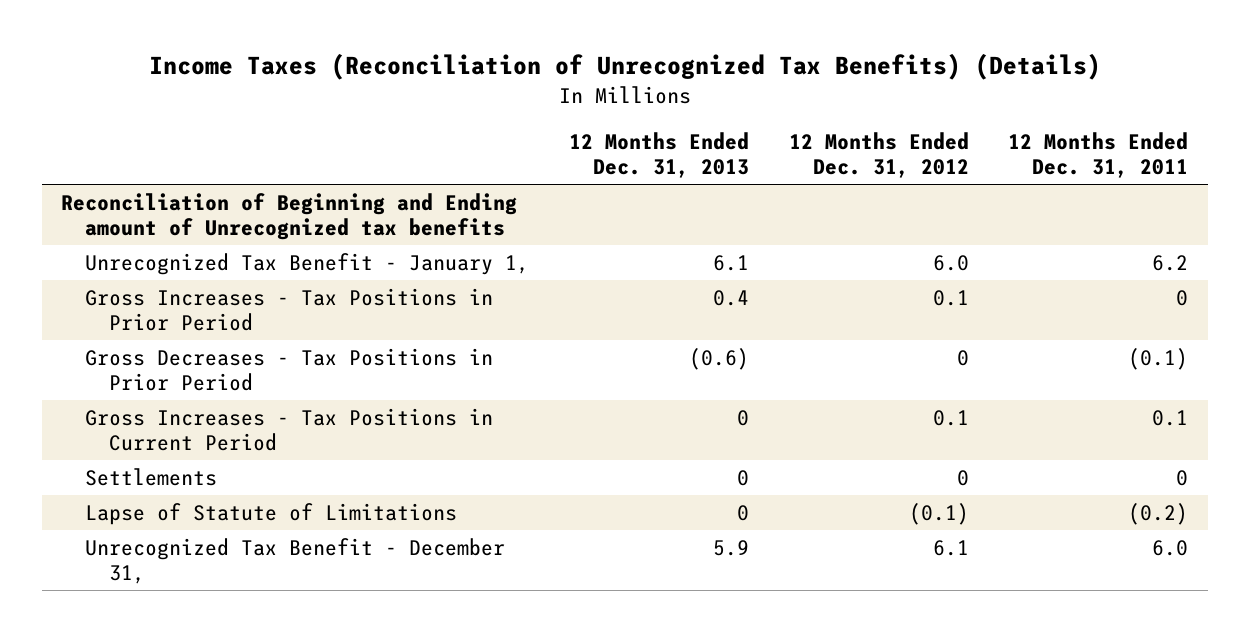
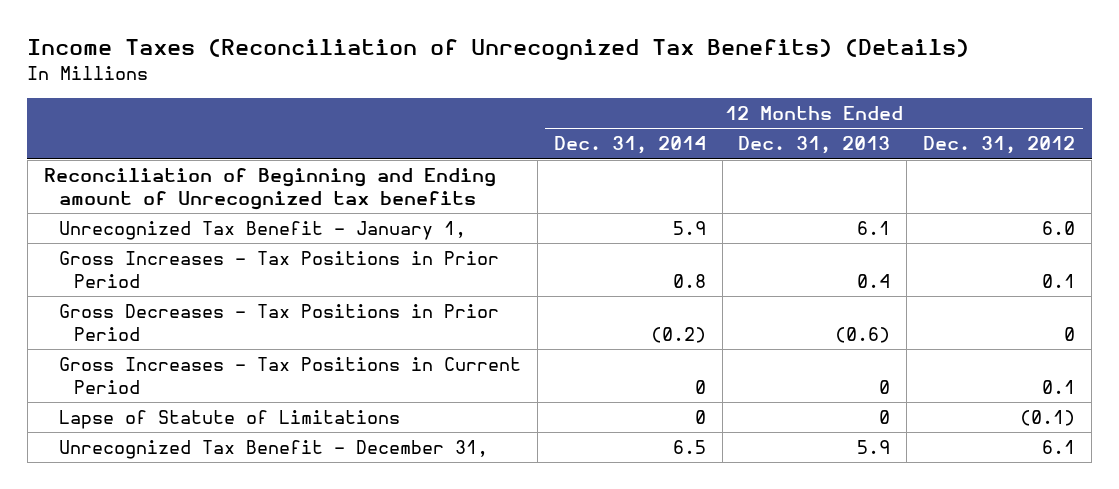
- | 12 Months Ended Dec. 31, 2013 | 12 Months Ended Dec. 31, 2012 | 12 Months Ended Dec. 31, 2011
+ | 12 Months Ended Dec. 31, 2014 | 12 Months Ended Dec. 31, 2013 | 12 Months Ended Dec. 31, 2012
- Settlements | 0 | 0 | 0

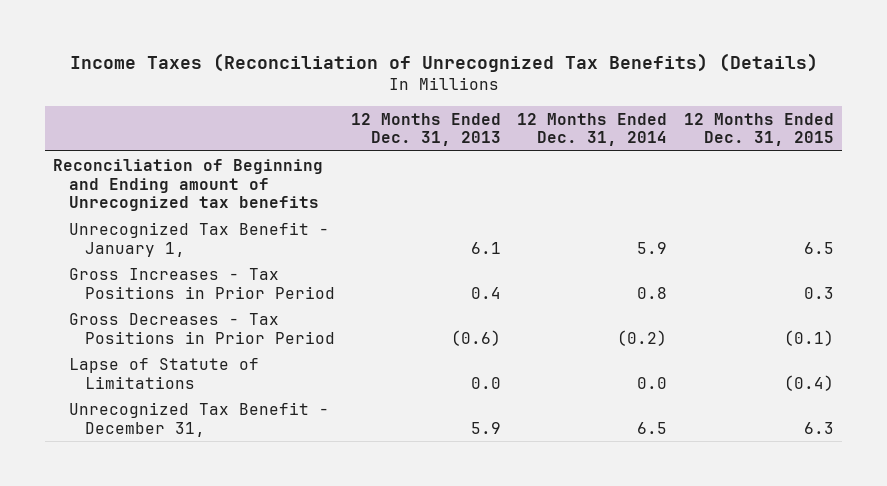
- | 12 Months Ended Dec. 31, 2014 | 12 Months Ended Dec. 31, 2013 | 12 Months Ended Dec. 31, 2012
+ | 12 Months Ended Dec. 31, 2013 | 12 Months Ended Dec. 31, 2014 | 12 Months Ended Dec. 31, 2015
- Gross Increases - Tax Positions in Current Period | 0 | 0 | 0.1
- Lapse of Statute of Limitations | 0 | 0 | (0.1)
+ Lapse of Statute of Limitations | 0.0 | 0.0 | (0.4)

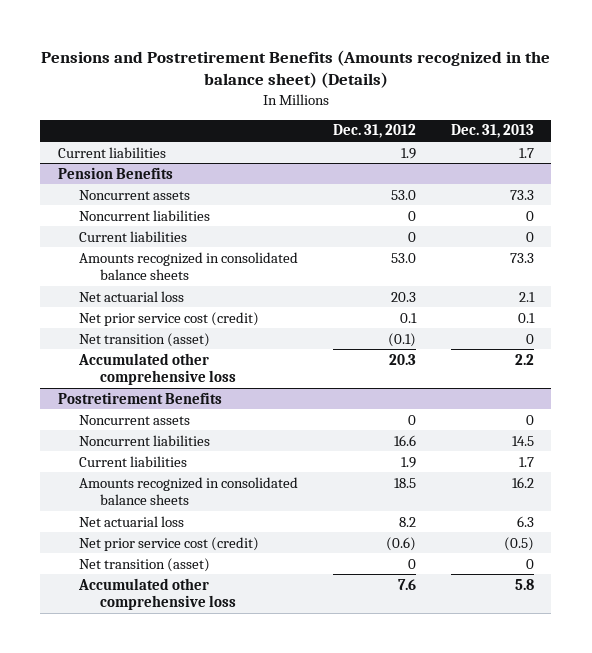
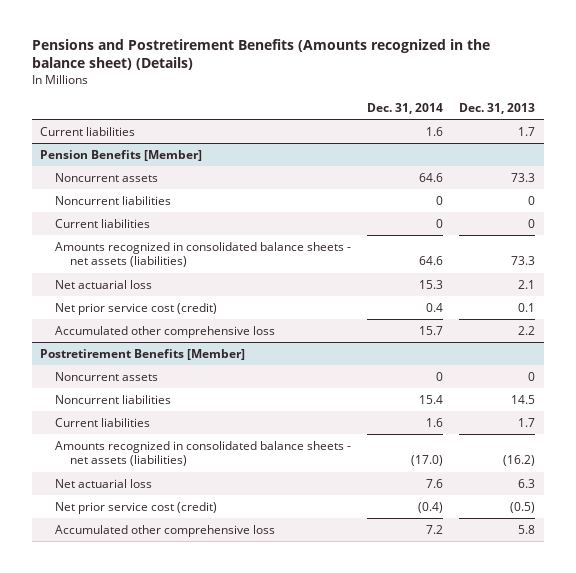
- | Dec. 31, 2012 | Dec. 31, 2013
+ | Dec. 31, 2014 | Dec. 31, 2013
- Pension Benefits
+ Pension Benefits [Member]
- Amounts recognized in consolidated balance sheets | 53.0 | 73.3
+ Amounts recognized in consolidated balance sheets - net assets (liabilities) | 64.6 | 73.3
- Net transition (asset) | (0.1) | 0
- Postretirement Benefits
+ Postretirement Benefits [Member]
- Amounts recognized in consolidated balance sheets | 18.5 | 16.2
+ Amounts recognized in consolidated balance sheets - net assets (liabilities) | (17.0) | (16.2)
- Net transition (asset) | 0 | 0

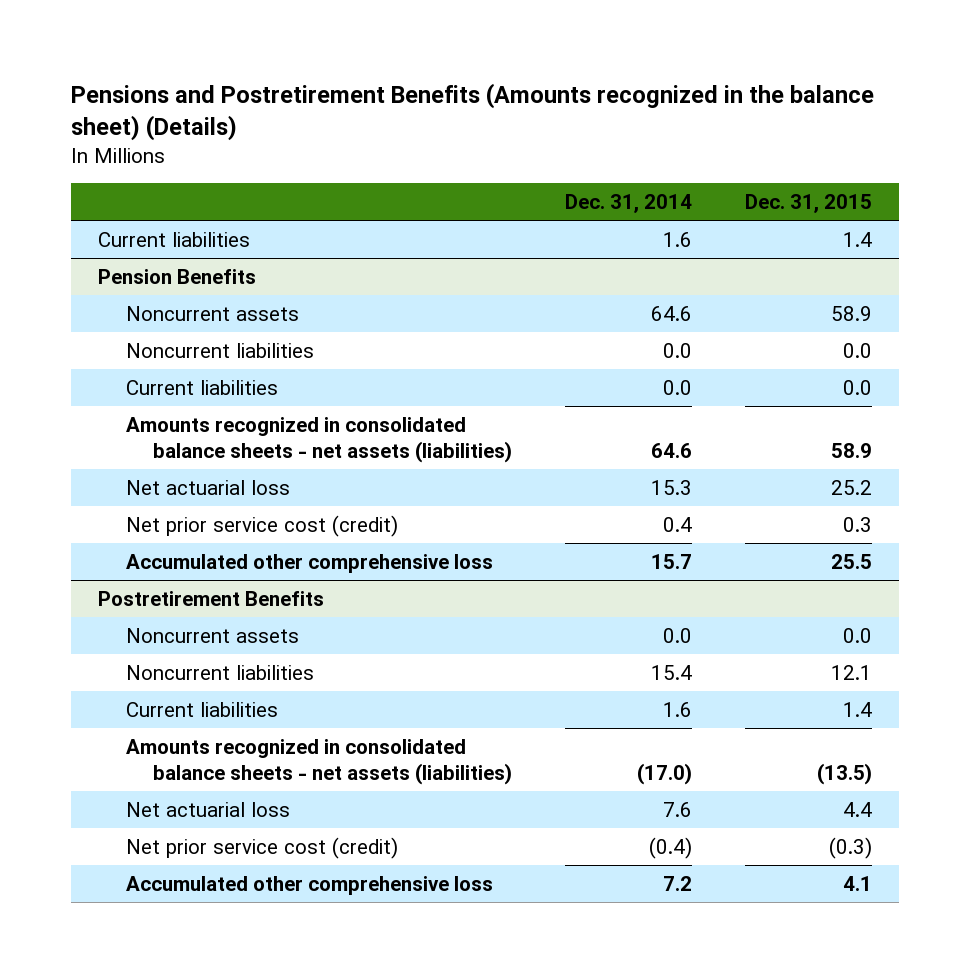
- | Dec. 31, 2014 | Dec. 31, 2013
+ | Dec. 31, 2014 | Dec. 31, 2015
- Pension Benefits [Member]
+ Pension Benefits
- Noncurrent liabilities | 0 | 0
- Current liabilities | 0 | 0
+ Noncurrent liabilities | 0.0 | 0.0
+ Current liabilities | 0.0 | 0.0
- Postretirement Benefits [Member]
- Noncurrent assets | 0 | 0
+ Postretirement Benefits
+ Noncurrent assets | 0.0 | 0.0

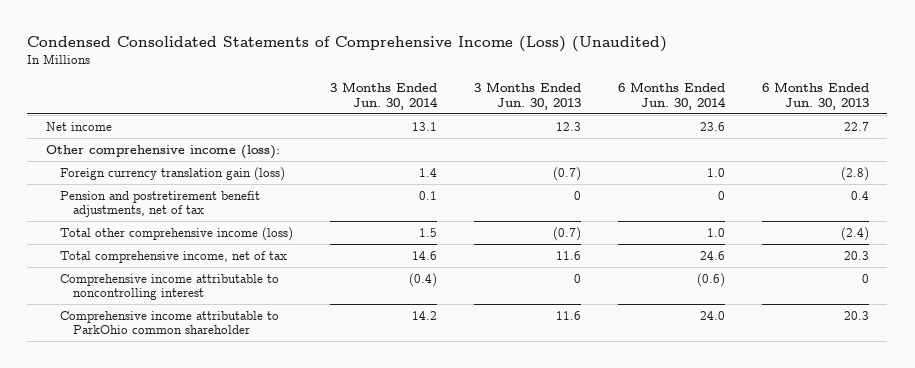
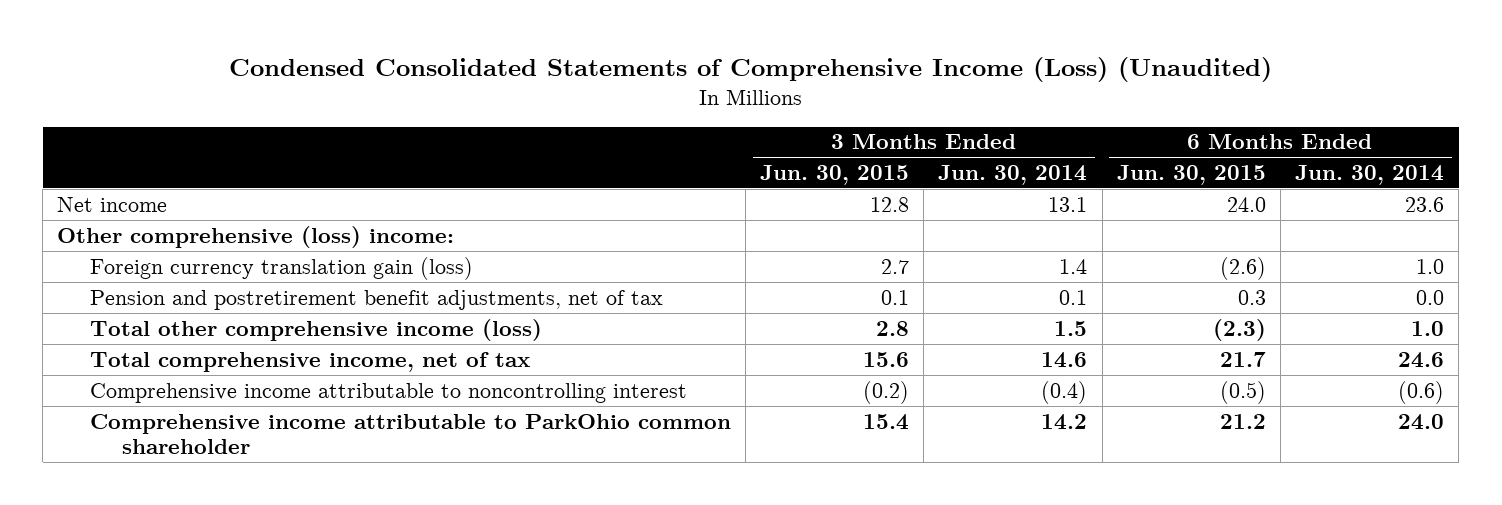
- | 3 Months Ended Jun. 30, 2014 | 3 Months Ended Jun. 30, 2013 | 6 Months Ended Jun. 30, 2014 | 6 Months Ended Jun. 30, 2013
+ | 3 Months Ended Jun. 30, 2015 | 3 Months Ended Jun. 30, 2014 | 6 Months Ended Jun. 30, 2015 | 6 Months Ended Jun. 30, 2014
- Other comprehensive income (loss):
+ Other comprehensive (loss) income:
- Pension and postretirement benefit adjustments, net of tax | 0.1 | 0 | 0 | 0.4
+ Pension and postretirement benefit adjustments, net of tax | 0.1 | 0.1 | 0.3 | 0.0

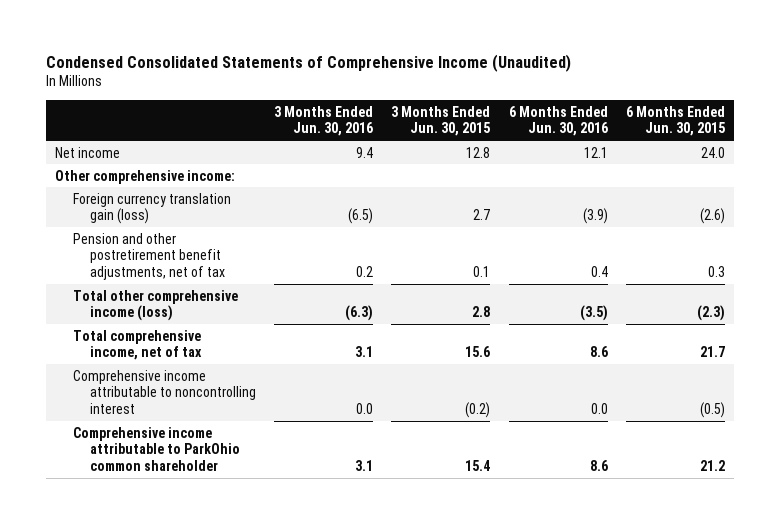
- Condensed Consolidated Statements of Comprehensive Income (Loss) (Unaudited)
+ Condensed Consolidated Statements of Comprehensive Income (Unaudited)
- | 3 Months Ended Jun. 30, 2015 | 3 Months Ended Jun. 30, 2014 | 6 Months Ended Jun. 30, 2015 | 6 Months Ended Jun. 30, 2014
+ | 3 Months Ended Jun. 30, 2016 | 3 Months Ended Jun. 30, 2015 | 6 Months Ended Jun. 30, 2016 | 6 Months Ended Jun. 30, 2015
- Other comprehensive (loss) income:
+ Other comprehensive income:
- Pension and postretirement benefit adjustments, net of tax | 0.1 | 0.1 | 0.3 | 0.0
+ Pension and other postretirement benefit adjustments, net of tax | 0.2 | 0.1 | 0.4 | 0.3

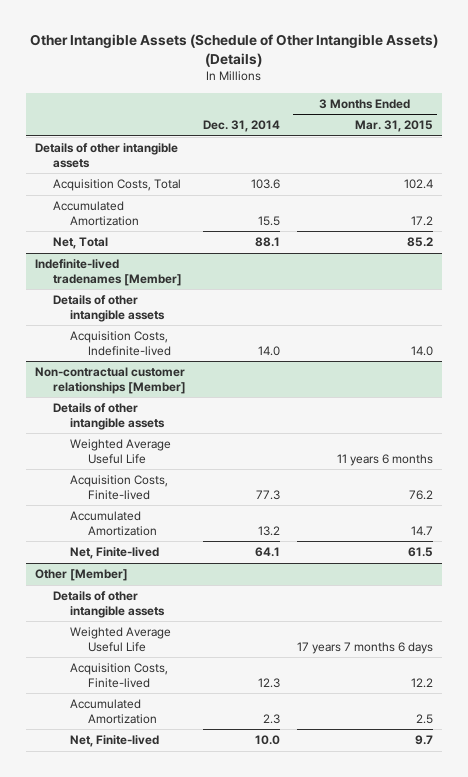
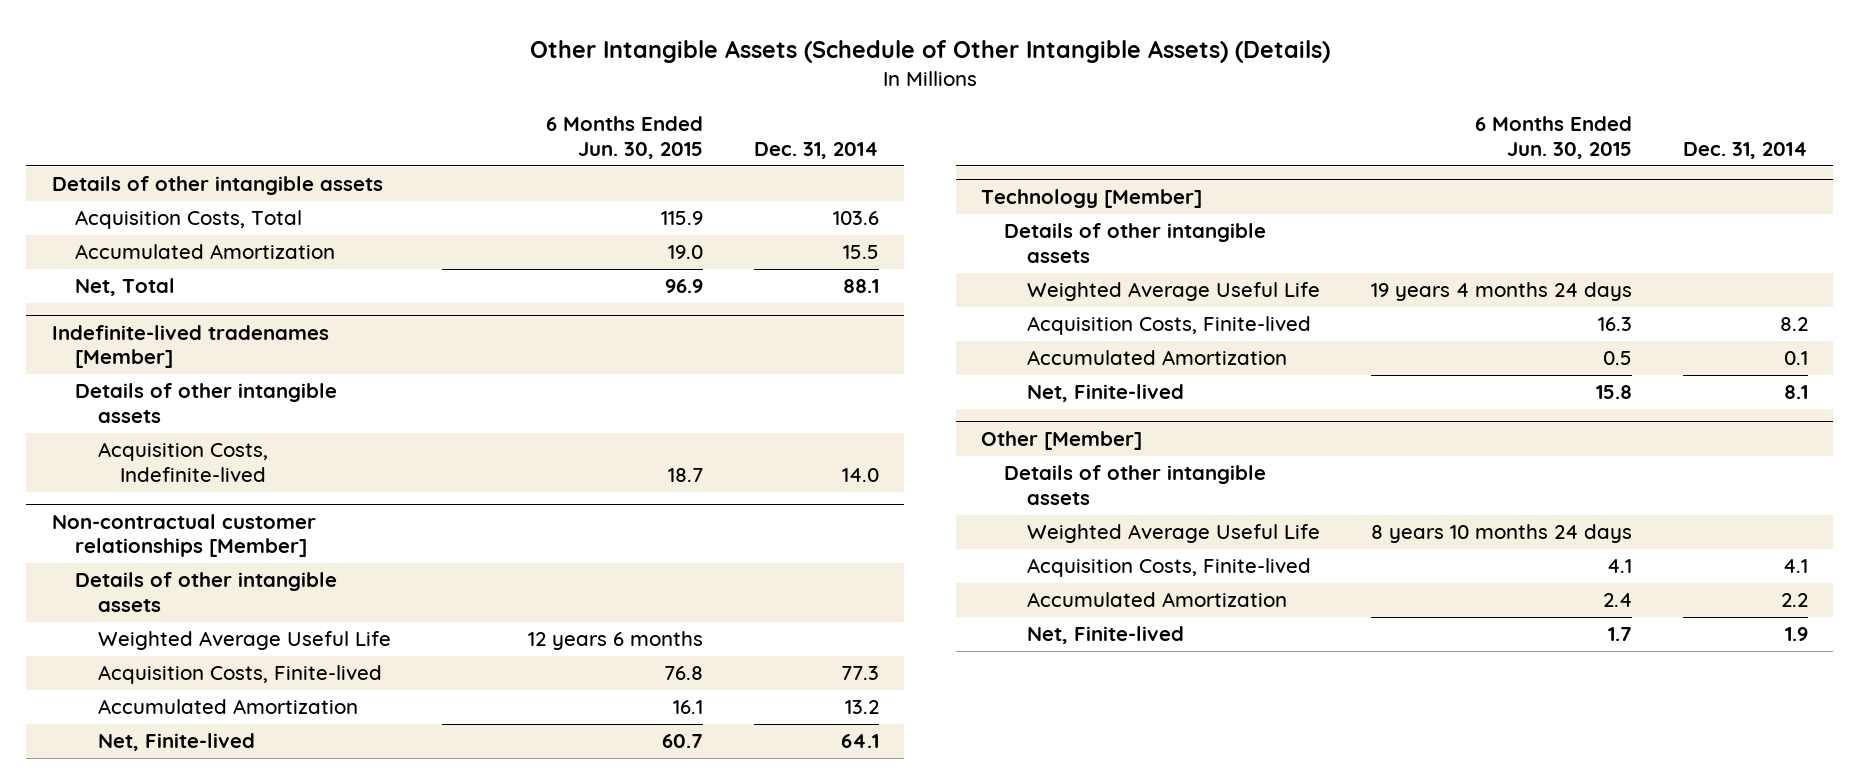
- | Dec. 31, 2014 | 3 Months Ended Mar. 31, 2015
+ | 6 Months Ended Jun. 30, 2015 | Dec. 31, 2014
+ Technology [Member]
+ Details of other intangible assets
+ Weighted Average Useful Life | 19 years 4 months 24 days |
+ Acquisition Costs, Finite-lived | 16.3 | 8.2
+ Accumulated Amortization | 0.5 | 0.1
+ Net, Finite-lived | 15.8 | 8.1
@ Other [Member]
- Acquisition Costs, Finite-lived | 12.3 | 12.2
- Accumulated Amortization | 2.3 | 2.5
- Net, Finite-lived | 10.0 | 9.7
+ Acquisition Costs, Finite-lived | 4.1 | 4.1
+ Accumulated Amortization | 2.4 | 2.2
+ Net, Finite-lived | 1.7 | 1.9

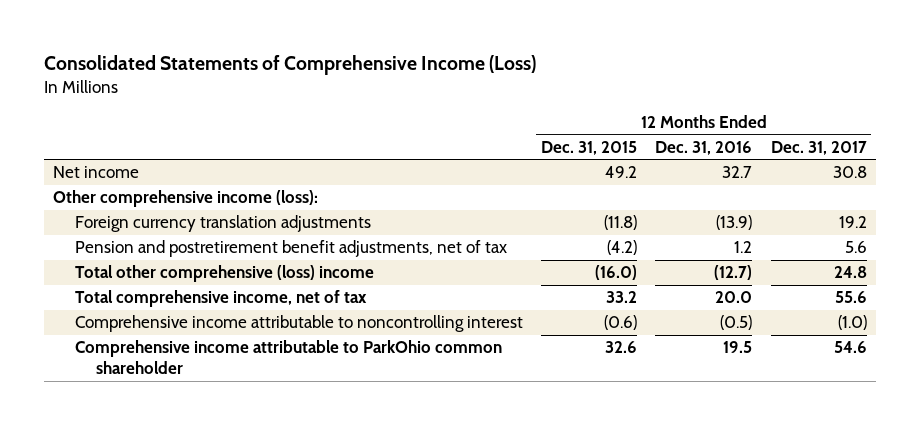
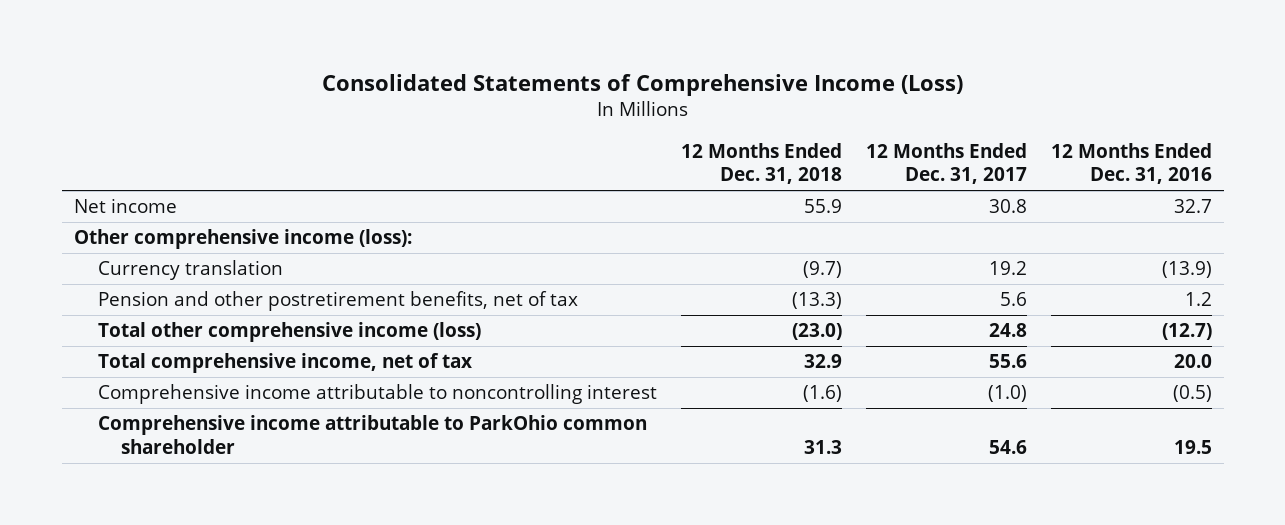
- | 12 Months Ended Dec. 31, 2015 | 12 Months Ended Dec. 31, 2016 | 12 Months Ended Dec. 31, 2017
+ | 12 Months Ended Dec. 31, 2018 | 12 Months Ended Dec. 31, 2017 | 12 Months Ended Dec. 31, 2016
- Foreign currency translation adjustments | (11.8) | (13.9) | 19.2
- Pension and postretirement benefit adjustments, net of tax | (4.2) | 1.2 | 5.6
- Total other comprehensive (loss) income | (16.0) | (12.7) | 24.8
+ Currency translation | (9.7) | 19.2 | (13.9)
+ Pension and other postretirement benefits, net of tax | (13.3) | 5.6 | 1.2
+ Total other comprehensive income (loss) | (23.0) | 24.8 | (12.7)

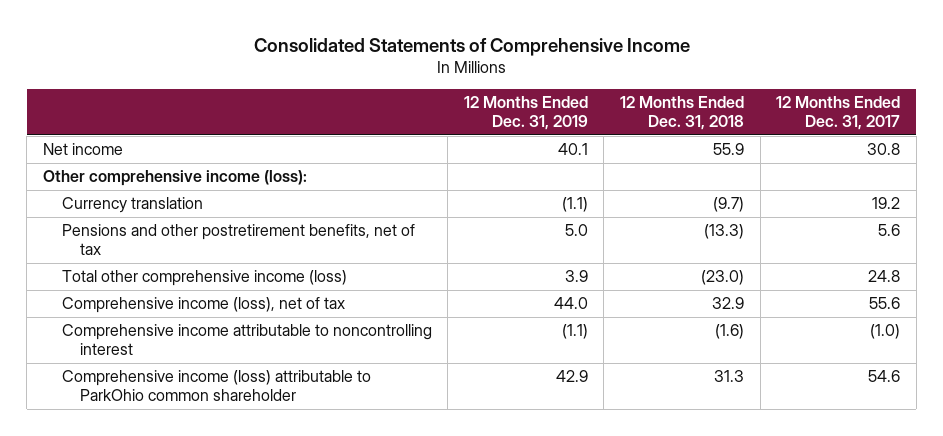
- Consolidated Statements of Comprehensive Income (Loss)
+ Consolidated Statements of Comprehensive Income
- | 12 Months Ended Dec. 31, 2018 | 12 Months Ended Dec. 31, 2017 | 12 Months Ended Dec. 31, 2016
+ | 12 Months Ended Dec. 31, 2019 | 12 Months Ended Dec. 31, 2018 | 12 Months Ended Dec. 31, 2017
- Pension and other postretirement benefits, net of tax | (13.3) | 5.6 | 1.2
+ Pensions and other postretirement benefits, net of tax | 5.0 | (13.3) | 5.6
- Total comprehensive income, net of tax | 32.9 | 55.6 | 20.0
+ Comprehensive income (loss), net of tax | 44.0 | 32.9 | 55.6
- Comprehensive income attributable to ParkOhio common shareholder | 31.3 | 54.6 | 19.5
+ Comprehensive income (loss) attributable to ParkOhio common shareholder | 42.9 | 31.3 | 54.6

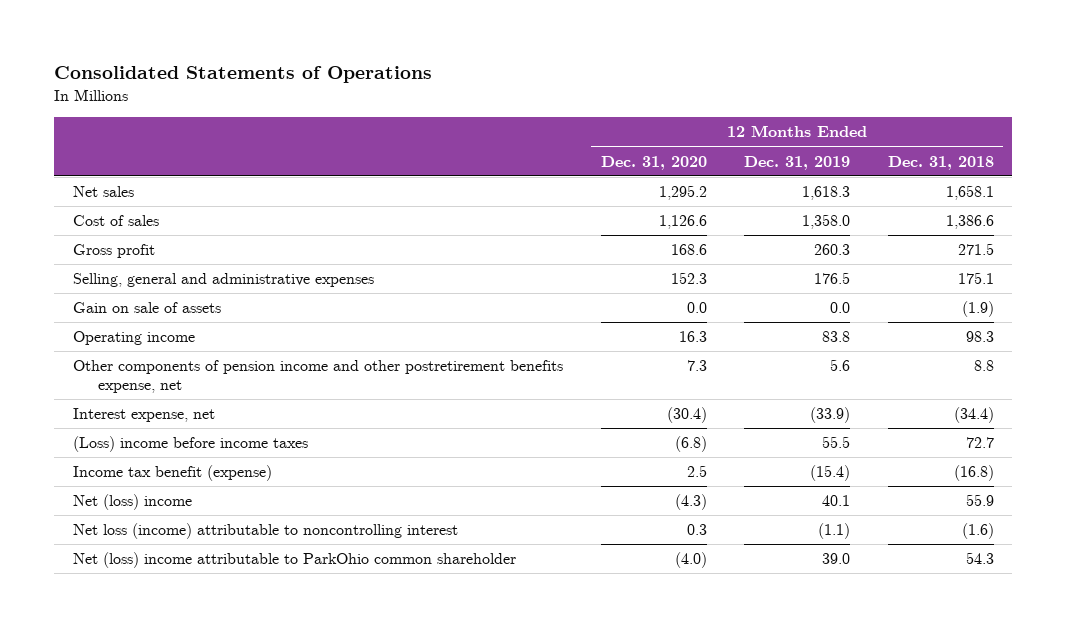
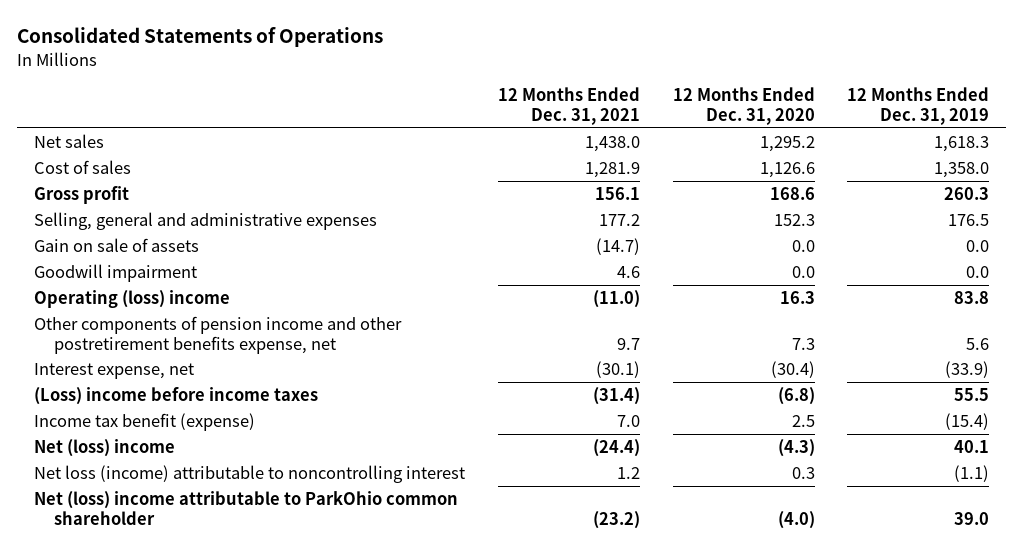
- | 12 Months Ended Dec. 31, 2020 | 12 Months Ended Dec. 31, 2019 | 12 Months Ended Dec. 31, 2018
+ | 12 Months Ended Dec. 31, 2021 | 12 Months Ended Dec. 31, 2020 | 12 Months Ended Dec. 31, 2019
- Operating income | 16.3 | 83.8 | 98.3
+ Goodwill impairment | 4.6 | 0.0 | 0.0
+ Operating (loss) income | (11.0) | 16.3 | 83.8

